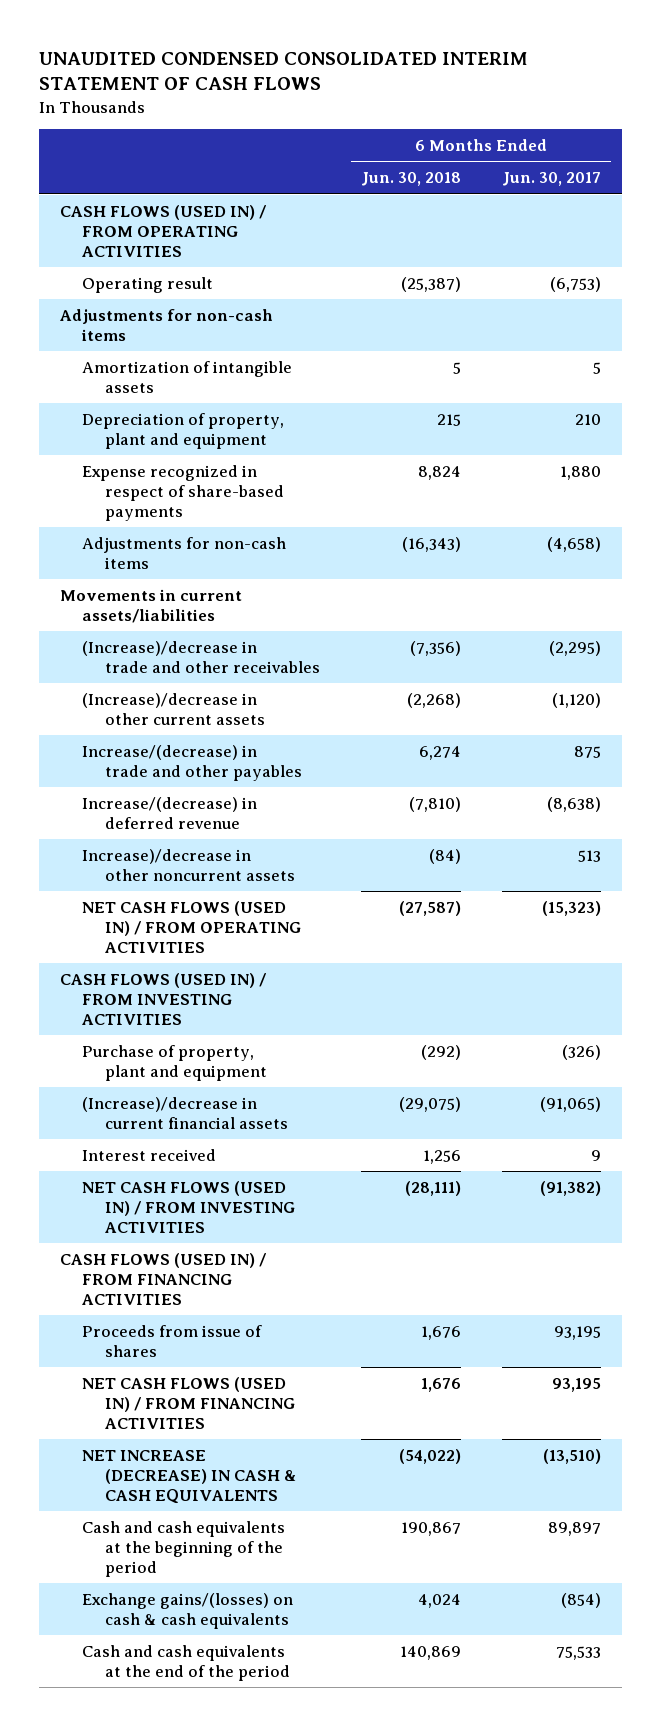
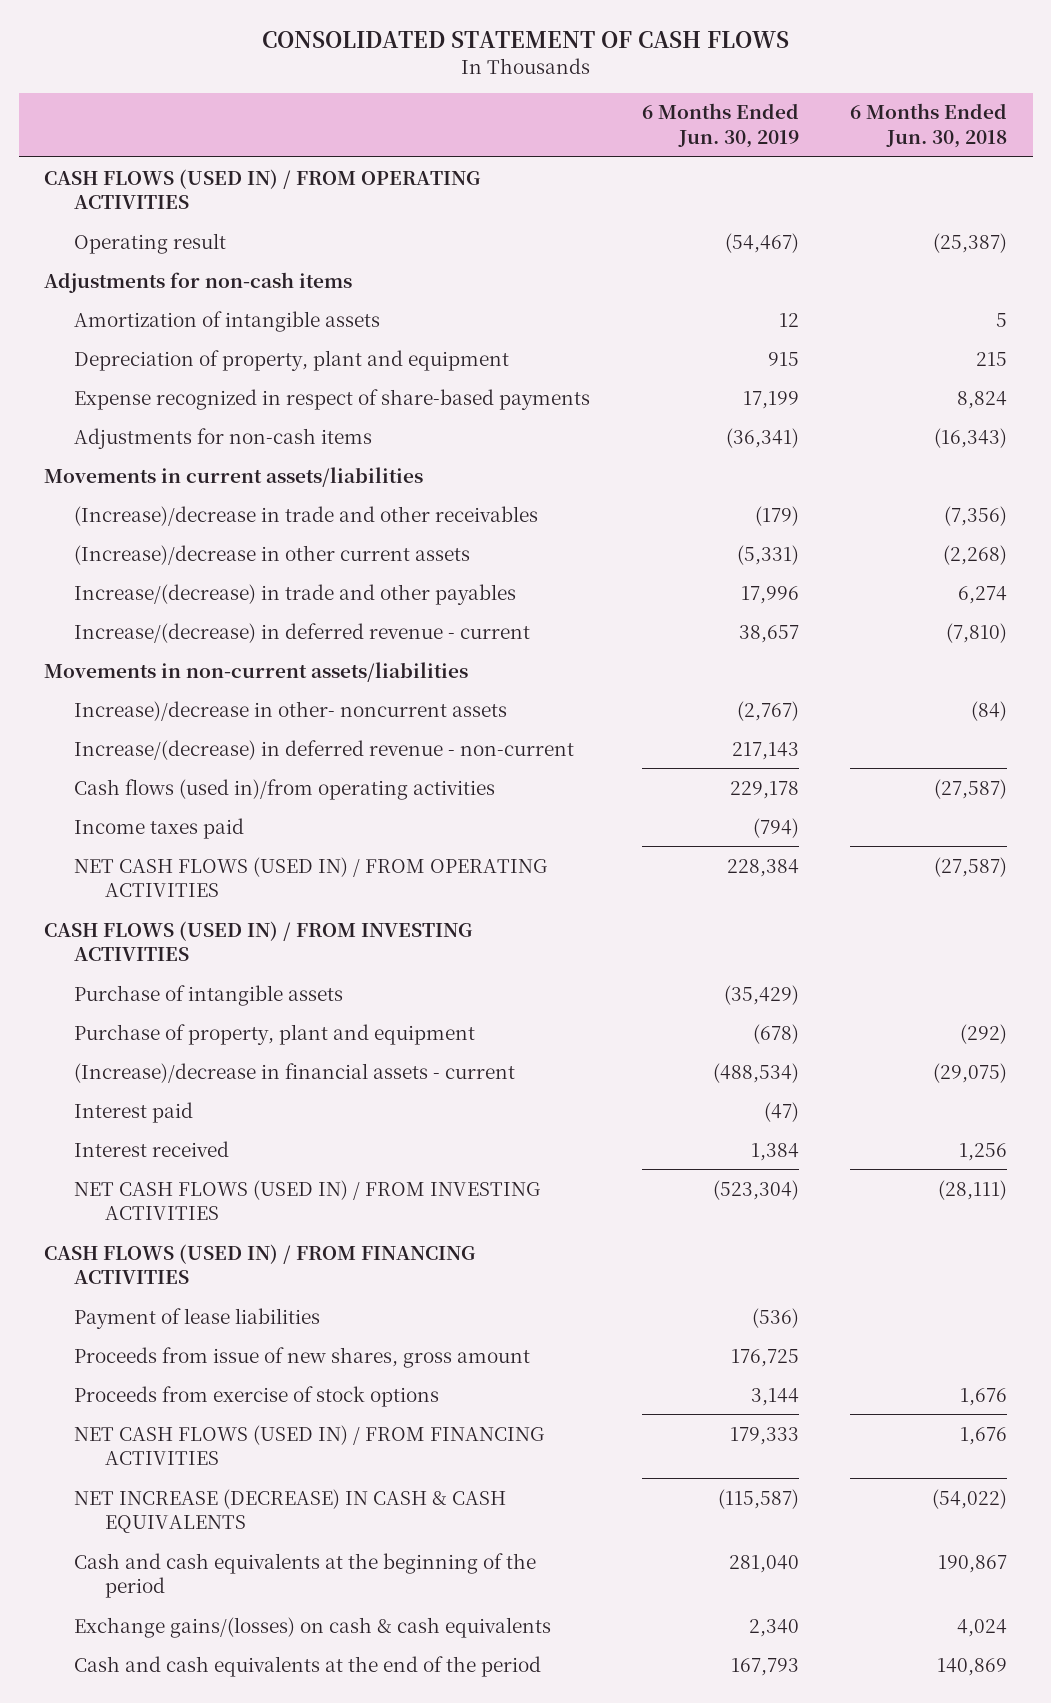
- UNAUDITED CONDENSED CONSOLIDATED INTERIM STATEMENT OF CASH FLOWS
+ CONSOLIDATED STATEMENT OF CASH FLOWS
- | 6 Months Ended Jun. 30, 2018 | 6 Months Ended Jun. 30, 2017
+ | 6 Months Ended Jun. 30, 2019 | 6 Months Ended Jun. 30, 2018
- Increase/(decrease) in deferred revenue | (7,810) | (8,638)
- Increase)/decrease in other noncurrent assets | (84) | 513
+ Increase/(decrease) in deferred revenue - current | 38,657 | (7,810)
+ Movements in non-current assets/liabilities
+ Increase)/decrease in other- noncurrent assets | (2,767) | (84)
+ Increase/(decrease) in deferred revenue - non-current | 217,143 |
+ Cash flows (used in)/from operating activities | 229,178 | (27,587)
+ Income taxes paid | (794) |
+ Purchase of intangible assets | (35,429) |
- (Increase)/decrease in current financial assets | (29,075) | (91,065)
+ (Increase)/decrease in financial assets - current | (488,534) | (29,075)
+ Interest paid | (47) |
- Proceeds from issue of shares | 1,676 | 93,195
+ Payment of lease liabilities | (536) |
+ Proceeds from issue of new shares, gross amount | 176,725 |
+ Proceeds from exercise of stock options | 3,144 | 1,676

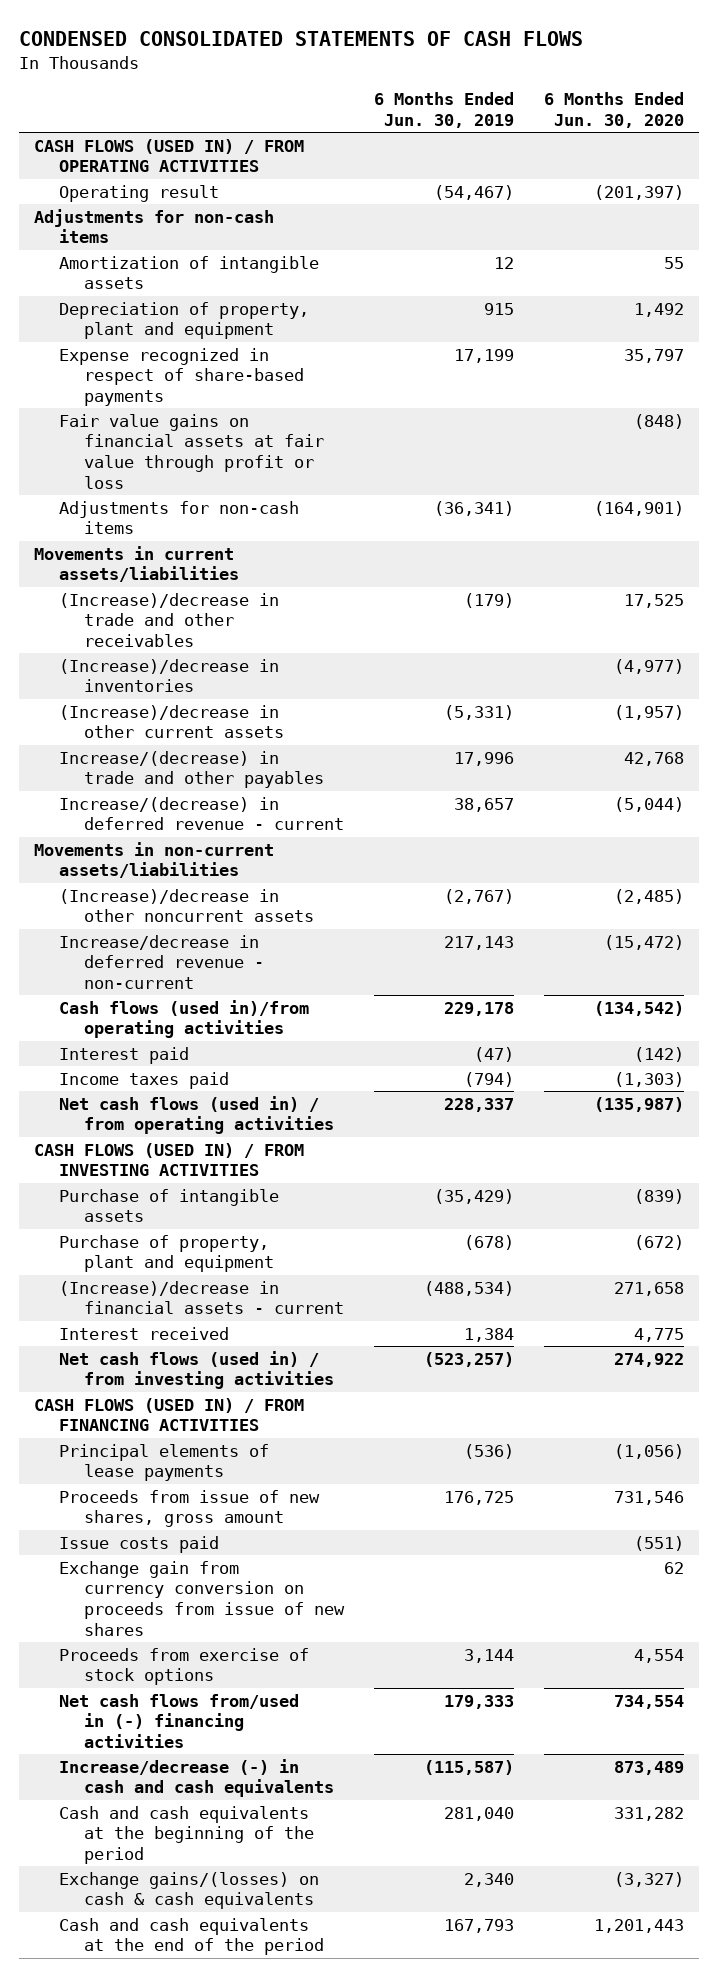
- CONSOLIDATED STATEMENT OF CASH FLOWS
+ CONDENSED CONSOLIDATED STATEMENTS OF CASH FLOWS
- | 6 Months Ended Jun. 30, 2019 | 6 Months Ended Jun. 30, 2018
+ | 6 Months Ended Jun. 30, 2019 | 6 Months Ended Jun. 30, 2020
+ Fair value gains on financial assets at fair value through profit or loss | | (848)
+ (Increase)/decrease in inventories | | (4,977)
- Increase)/decrease in other- noncurrent assets | (2,767) | (84)
- Increase/(decrease) in deferred revenue - non-current | 217,143 |
+ (Increase)/decrease in other noncurrent assets | (2,767) | (2,485)
+ Increase/decrease in deferred revenue - non-current | 217,143 | (15,472)
moved up: Interest paid | (47) | (142)
- NET CASH FLOWS (USED IN) / FROM OPERATING ACTIVITIES | 228,384 | (27,587)
+ Net cash flows (used in) / from operating activities | 228,337 | (135,987)
- NET CASH FLOWS (USED IN) / FROM INVESTING ACTIVITIES | (523,304) | (28,111)
+ Net cash flows (used in) / from investing activities | (523,257) | 274,922
- Payment of lease liabilities | (536) |
+ Principal elements of lease payments | (536) | (1,056)
+ Issue costs paid | | (551)
+ Exchange gain from currency conversion on proceeds from issue of new shares | | 62
- NET CASH FLOWS (USED IN) / FROM FINANCING ACTIVITIES | 179,333 | 1,676
- NET INCREASE (DECREASE) IN CASH & CASH EQUIVALENTS | (115,587) | (54,022)
+ Net cash flows from/used in (-) financing activities | 179,333 | 734,554
+ Increase/decrease (-) in cash and cash equivalents | (115,587) | 873,489

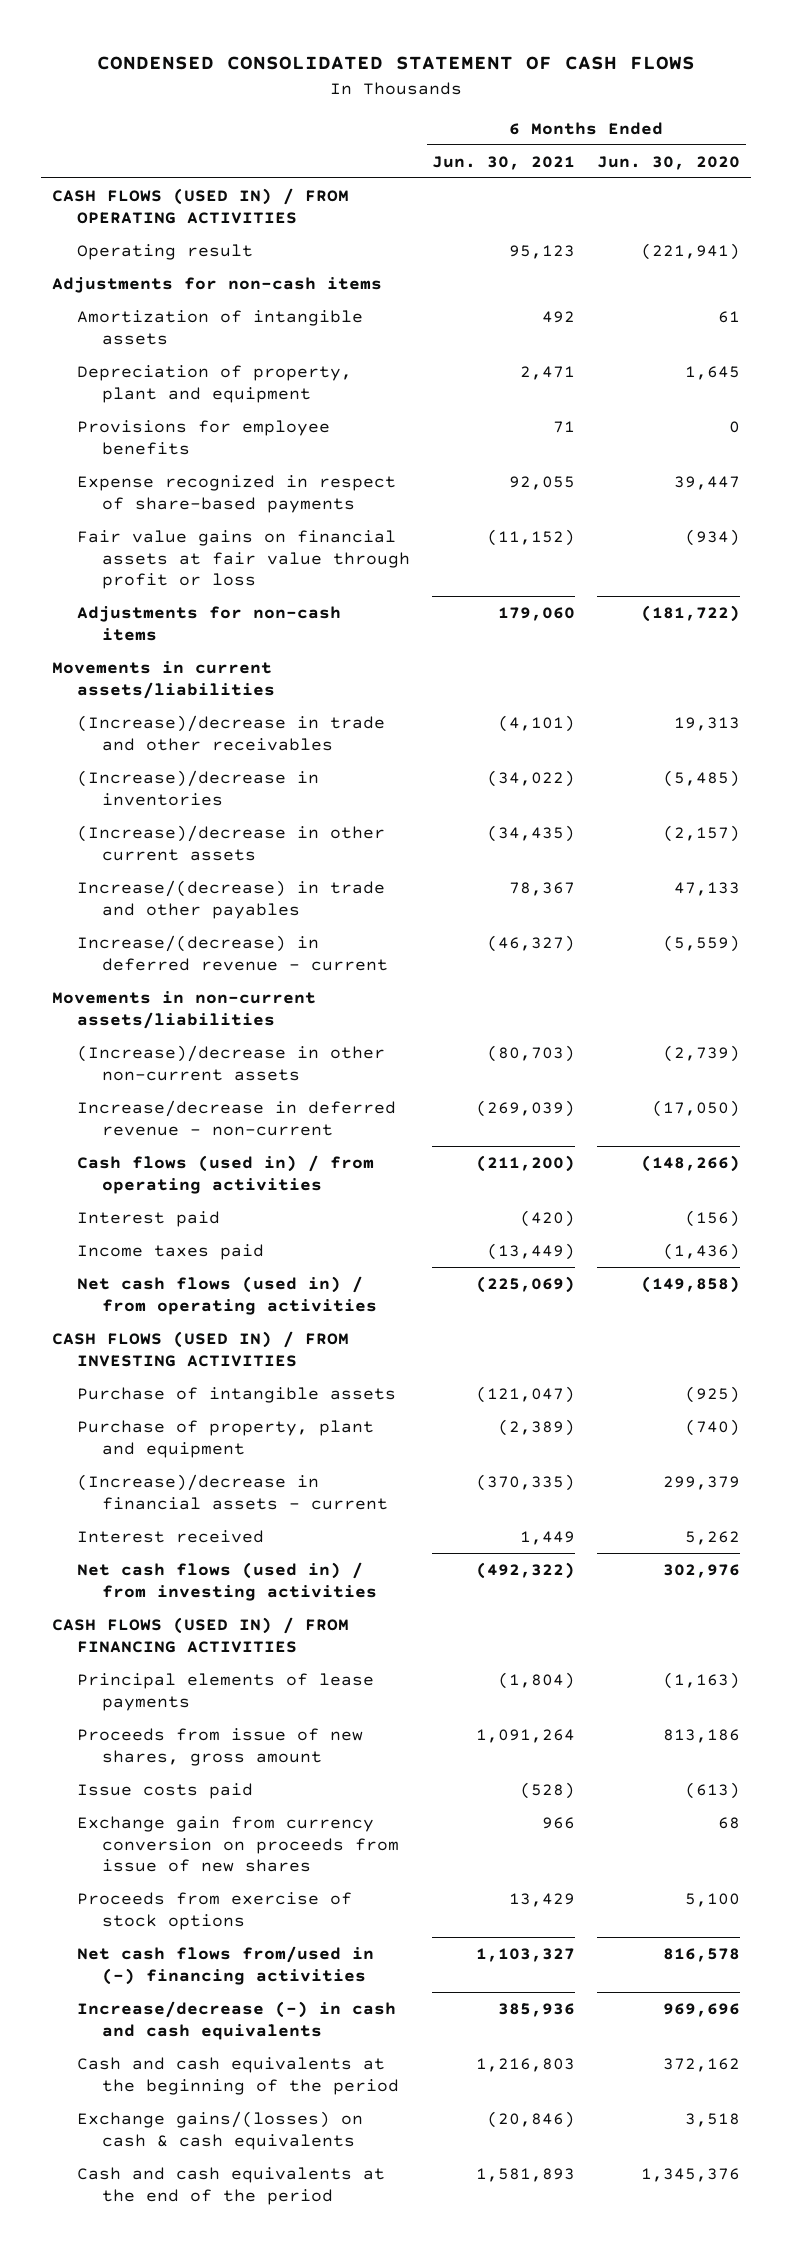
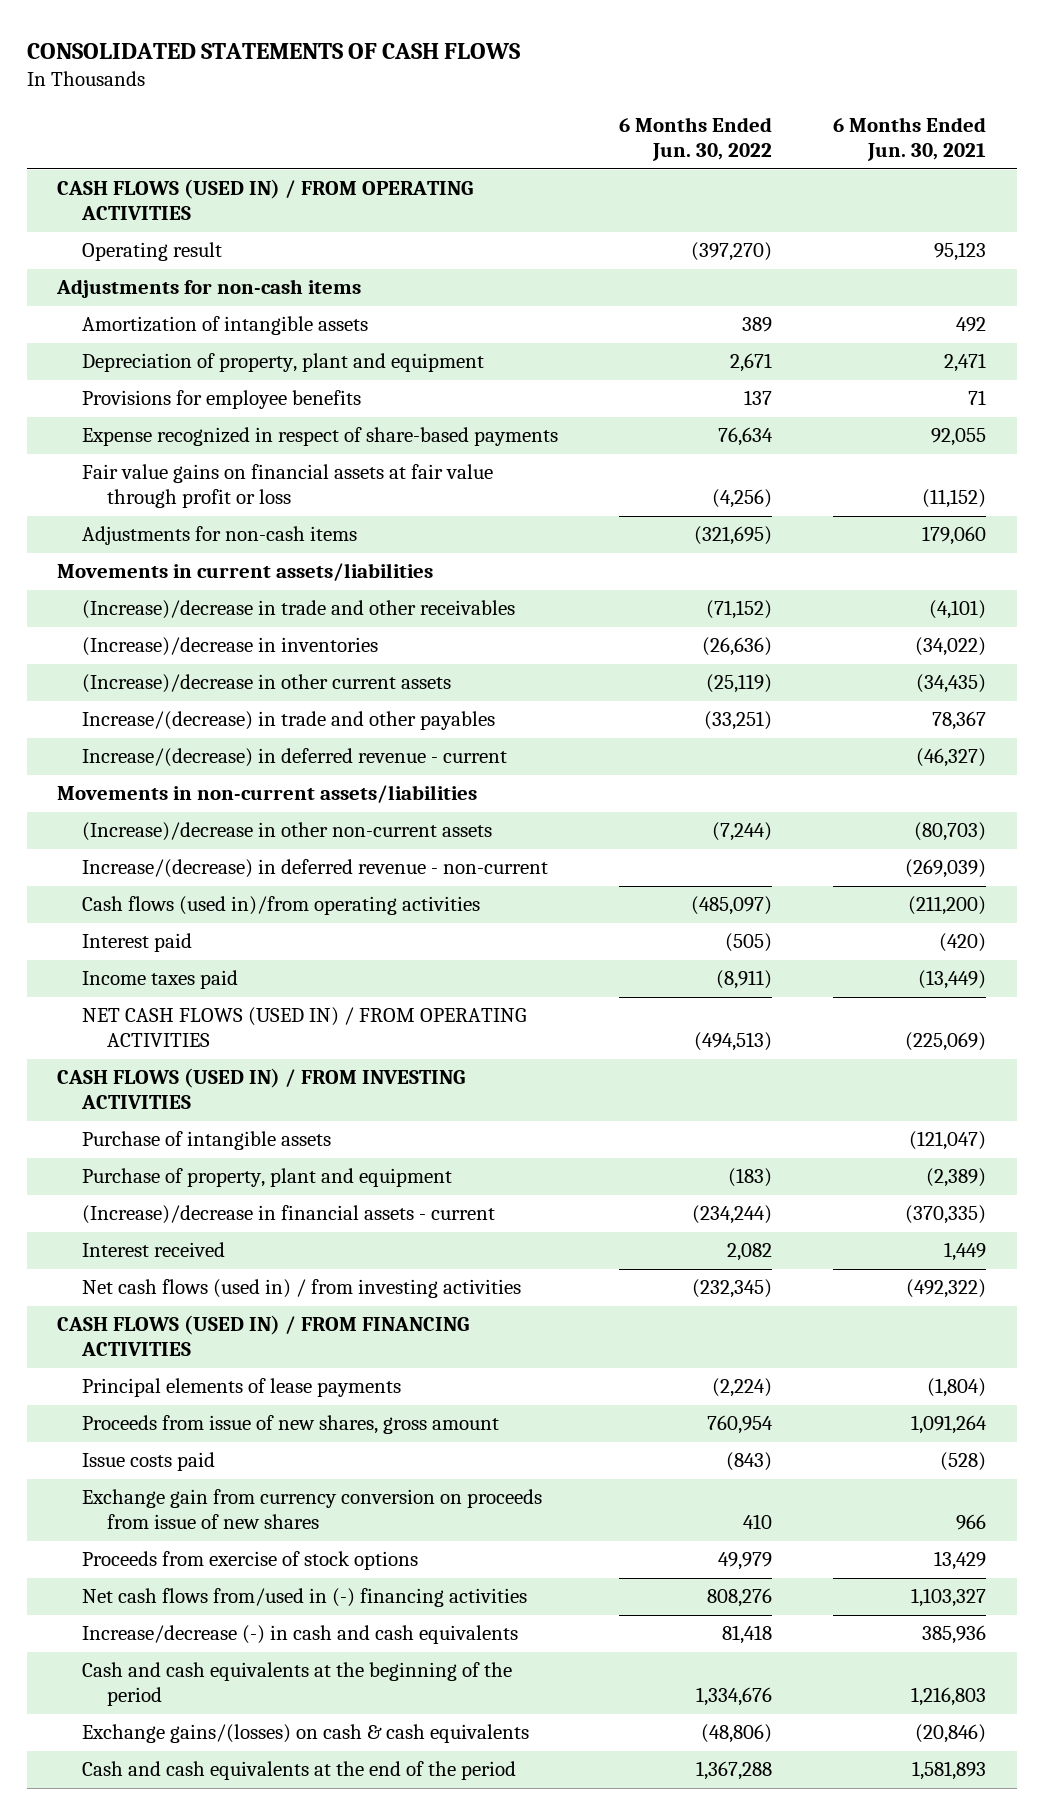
- CONDENSED CONSOLIDATED STATEMENT OF CASH FLOWS
+ CONSOLIDATED STATEMENTS OF CASH FLOWS
- | 6 Months Ended Jun. 30, 2021 | 6 Months Ended Jun. 30, 2020
+ | 6 Months Ended Jun. 30, 2022 | 6 Months Ended Jun. 30, 2021
- Increase/decrease in deferred revenue - non-current | (269,039) | (17,050)
- Cash flows (used in) / from operating activities | (211,200) | (148,266)
+ Increase/(decrease) in deferred revenue - non-current | | (269,039)
+ Cash flows (used in)/from operating activities | (485,097) | (211,200)
- Net cash flows (used in) / from operating activities | (225,069) | (149,858)
+ NET CASH FLOWS (USED IN) / FROM OPERATING ACTIVITIES | (494,513) | (225,069)

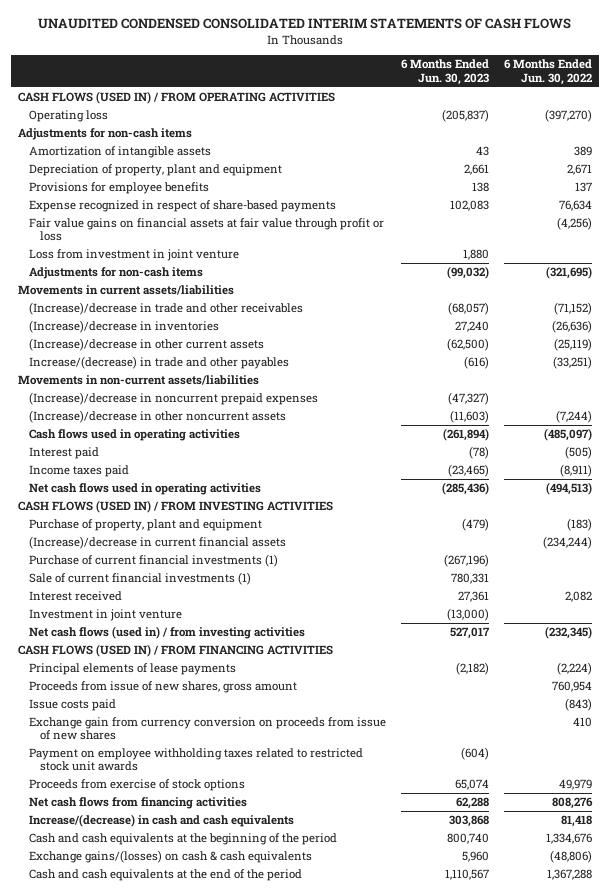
- CONSOLIDATED STATEMENTS OF CASH FLOWS
+ UNAUDITED CONDENSED CONSOLIDATED INTERIM STATEMENTS OF CASH FLOWS
- | 6 Months Ended Jun. 30, 2022 | 6 Months Ended Jun. 30, 2021
+ | 6 Months Ended Jun. 30, 2023 | 6 Months Ended Jun. 30, 2022
- Operating result | (397,270) | 95,123
+ Operating loss | (205,837) | (397,270)
+ Loss from investment in joint venture | 1,880 |
- Increase/(decrease) in deferred revenue - current | | (46,327)
- (Increase)/decrease in other non-current assets | (7,244) | (80,703)
- Increase/(decrease) in deferred revenue - non-current | | (269,039)
- Cash flows (used in)/from operating activities | (485,097) | (211,200)
+ (Increase)/decrease in noncurrent prepaid expenses | (47,327) |
+ (Increase)/decrease in other noncurrent assets | (11,603) | (7,244)
+ Cash flows used in operating activities | (261,894) | (485,097)
- NET CASH FLOWS (USED IN) / FROM OPERATING ACTIVITIES | (494,513) | (225,069)
+ Net cash flows used in operating activities | (285,436) | (494,513)
- Purchase of intangible assets | | (121,047)
- (Increase)/decrease in financial assets - current | (234,244) | (370,335)
+ (Increase)/decrease in current financial assets | | (234,244)
+ Purchase of current financial investments (1) | (267,196) |
+ Sale of current financial investments (1) | 780,331 |
+ Investment in joint venture | (13,000) |
+ Payment on employee withholding taxes related to restricted stock unit awards | (604) |
- Net cash flows from/used in (-) financing activities | 808,276 | 1,103,327
- Increase/decrease (-) in cash and cash equivalents | 81,418 | 385,936
+ Net cash flows from financing activities | 62,288 | 808,276
+ Increase/(decrease) in cash and cash equivalents | 303,868 | 81,418

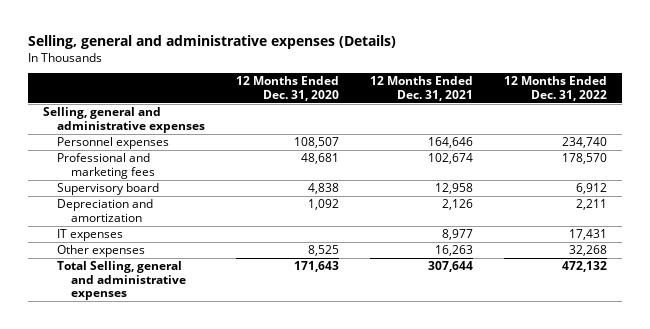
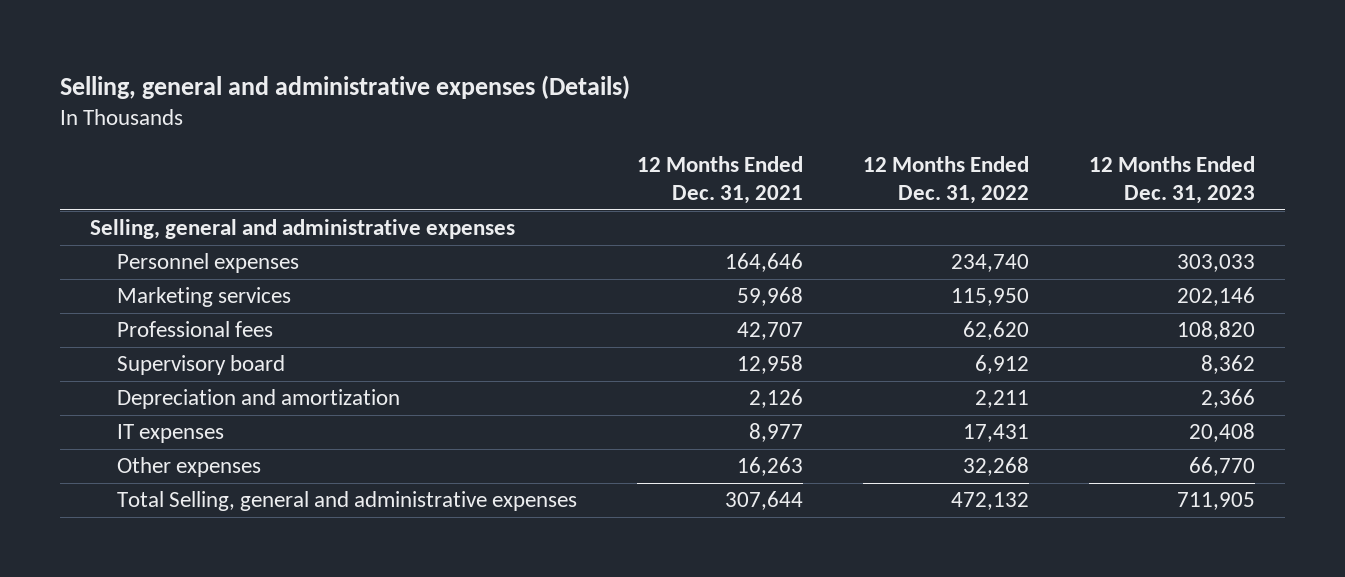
- | 12 Months Ended Dec. 31, 2020 | 12 Months Ended Dec. 31, 2021 | 12 Months Ended Dec. 31, 2022
+ | 12 Months Ended Dec. 31, 2021 | 12 Months Ended Dec. 31, 2022 | 12 Months Ended Dec. 31, 2023
- Professional and marketing fees | 48,681 | 102,674 | 178,570
+ Marketing services | 59,968 | 115,950 | 202,146
+ Professional fees | 42,707 | 62,620 | 108,820

